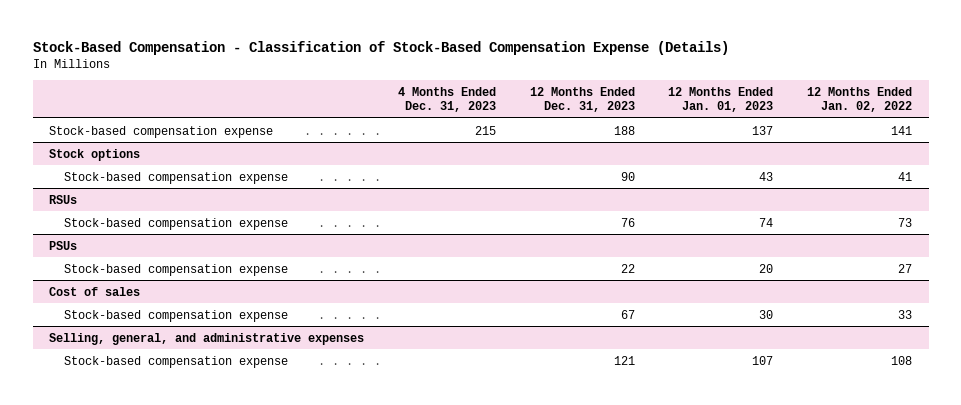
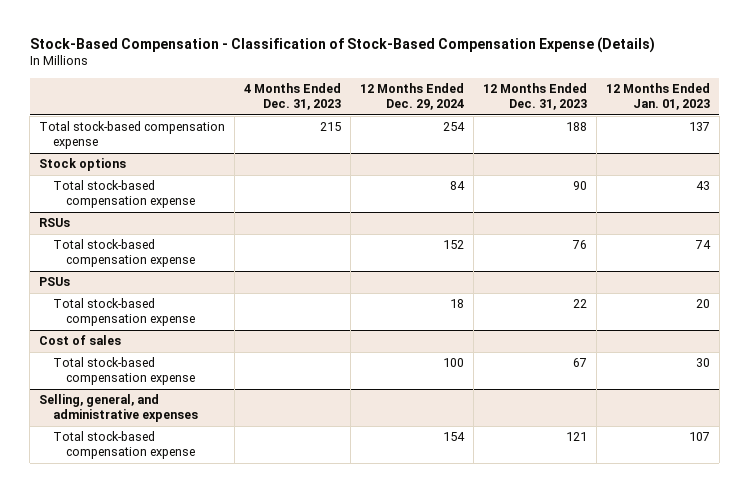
- | 4 Months Ended Dec. 31, 2023 | 12 Months Ended Dec. 31, 2023 | 12 Months Ended Jan. 01, 2023 | 12 Months Ended Jan. 02, 2022
+ | 4 Months Ended Dec. 31, 2023 | 12 Months Ended Dec. 29, 2024 | 12 Months Ended Dec. 31, 2023 | 12 Months Ended Jan. 01, 2023
- Stock-based compensation expense | 215 | 188 | 137 | 141
+ Total stock-based compensation expense | 215 | 254 | 188 | 137
@ Stock options
- Stock-based compensation expense | | 90 | 43 | 41
+ Total stock-based compensation expense | | 84 | 90 | 43
@ RSUs
- Stock-based compensation expense | | 76 | 74 | 73
+ Total stock-based compensation expense | | 152 | 76 | 74
@ PSUs
- Stock-based compensation expense | | 22 | 20 | 27
+ Total stock-based compensation expense | | 18 | 22 | 20
@ Cost of sales
- Stock-based compensation expense | | 67 | 30 | 33
+ Total stock-based compensation expense | | 100 | 67 | 30
@ Selling, general, and administrative expenses
- Stock-based compensation expense | | 121 | 107 | 108
+ Total stock-based compensation expense | | 154 | 121 | 107

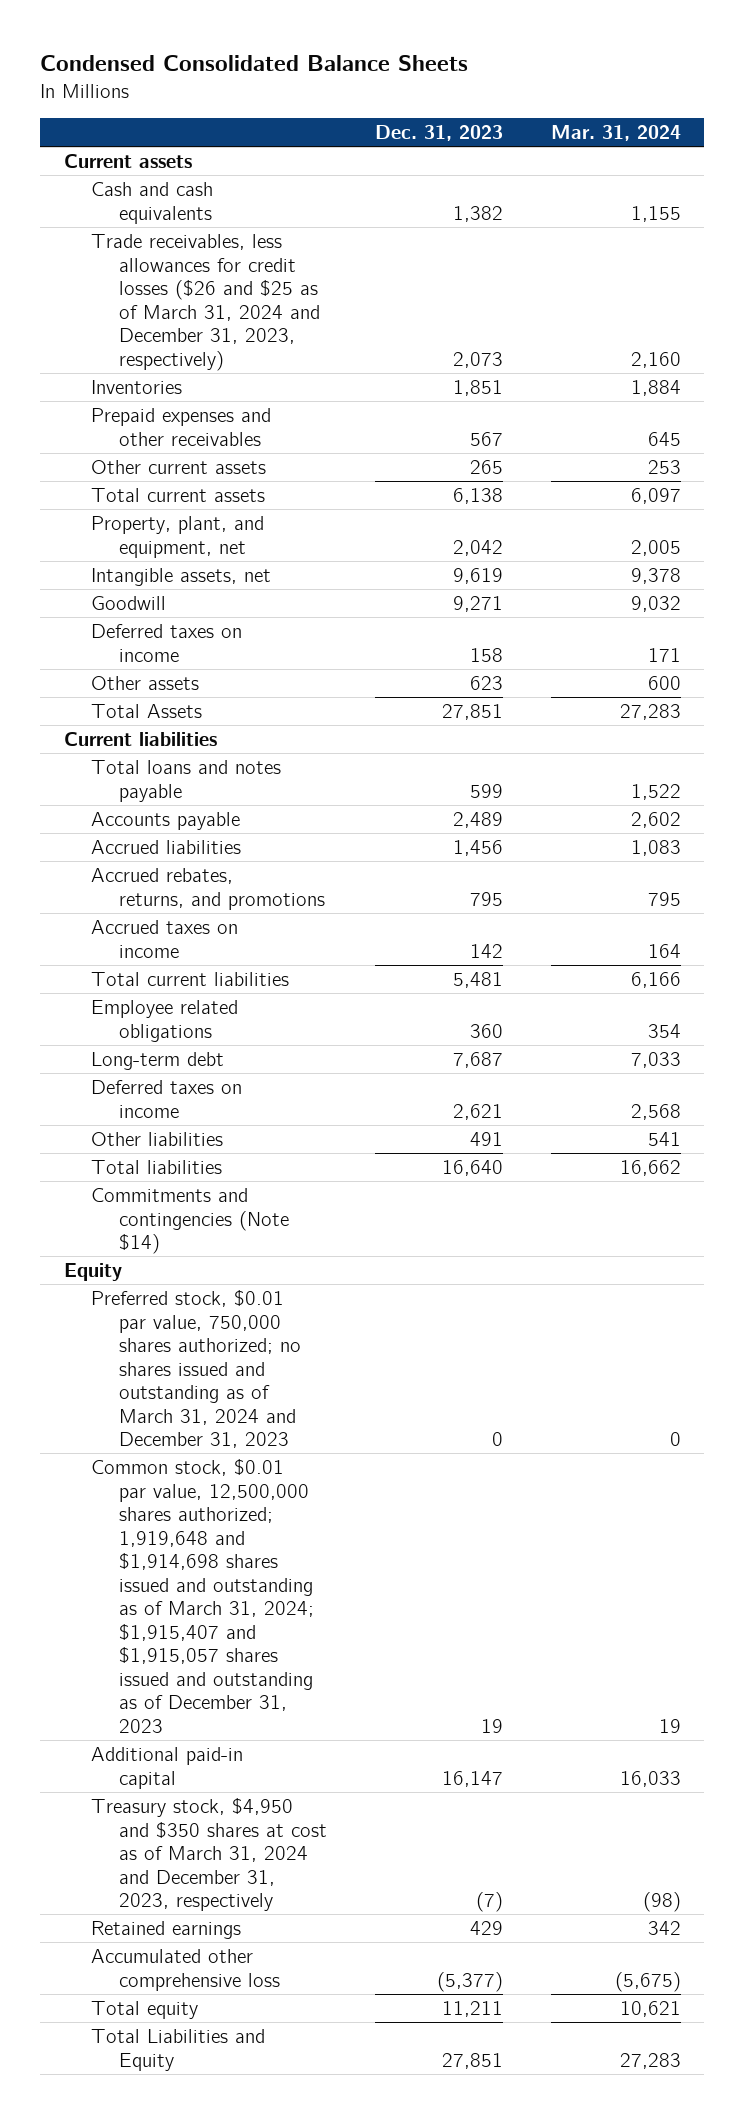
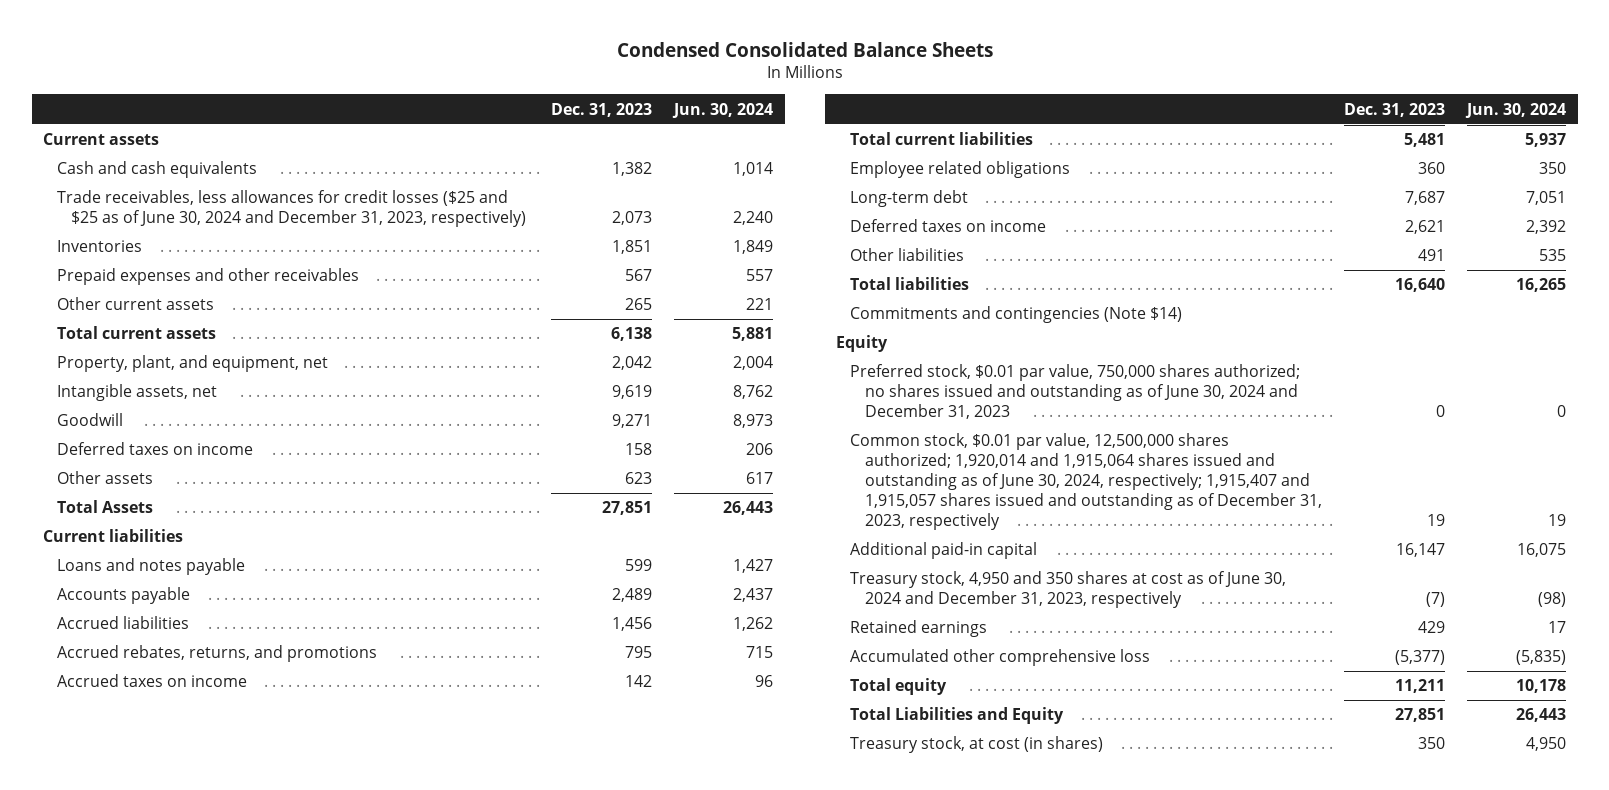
- | Dec. 31, 2023 | Mar. 31, 2024
+ | Dec. 31, 2023 | Jun. 30, 2024
- Trade receivables, less allowances for credit losses ($26 and $25 as of March 31, 2024 and December 31, 2023, respectively) | 2,073 | 2,160
+ Trade receivables, less allowances for credit losses ($25 and $25 as of June 30, 2024 and December 31, 2023, respectively) | 2,073 | 2,240
- Total loans and notes payable | 599 | 1,522
+ Loans and notes payable | 599 | 1,427
- Preferred stock, $0.01 par value, 750,000 shares authorized; no shares issued and outstanding as of March 31, 2024 and December 31, 2023 | 0 | 0
- Common stock, $0.01 par value, 12,500,000 shares authorized; 1,919,648 and $1,914,698 shares issued and outstanding as of March 31, 2024; $1,915,407 and $1,915,057 shares issued and outstanding as of December 31, 2023 | 19 | 19
+ Preferred stock, $0.01 par value, 750,000 shares authorized; no shares issued and outstanding as of June 30, 2024 and December 31, 2023 | 0 | 0
+ Common stock, $0.01 par value, 12,500,000 shares authorized; 1,920,014 and 1,915,064 shares issued and outstanding as of June 30, 2024, respectively; 1,915,407 and 1,915,057 shares issued and outstanding as of December 31, 2023, respectively | 19 | 19
- Treasury stock, $4,950 and $350 shares at cost as of March 31, 2024 and December 31, 2023, respectively | (7) | (98)
+ Treasury stock, 4,950 and 350 shares at cost as of June 30, 2024 and December 31, 2023, respectively | (7) | (98)
+ Treasury stock, at cost (in shares) | 350 | 4,950

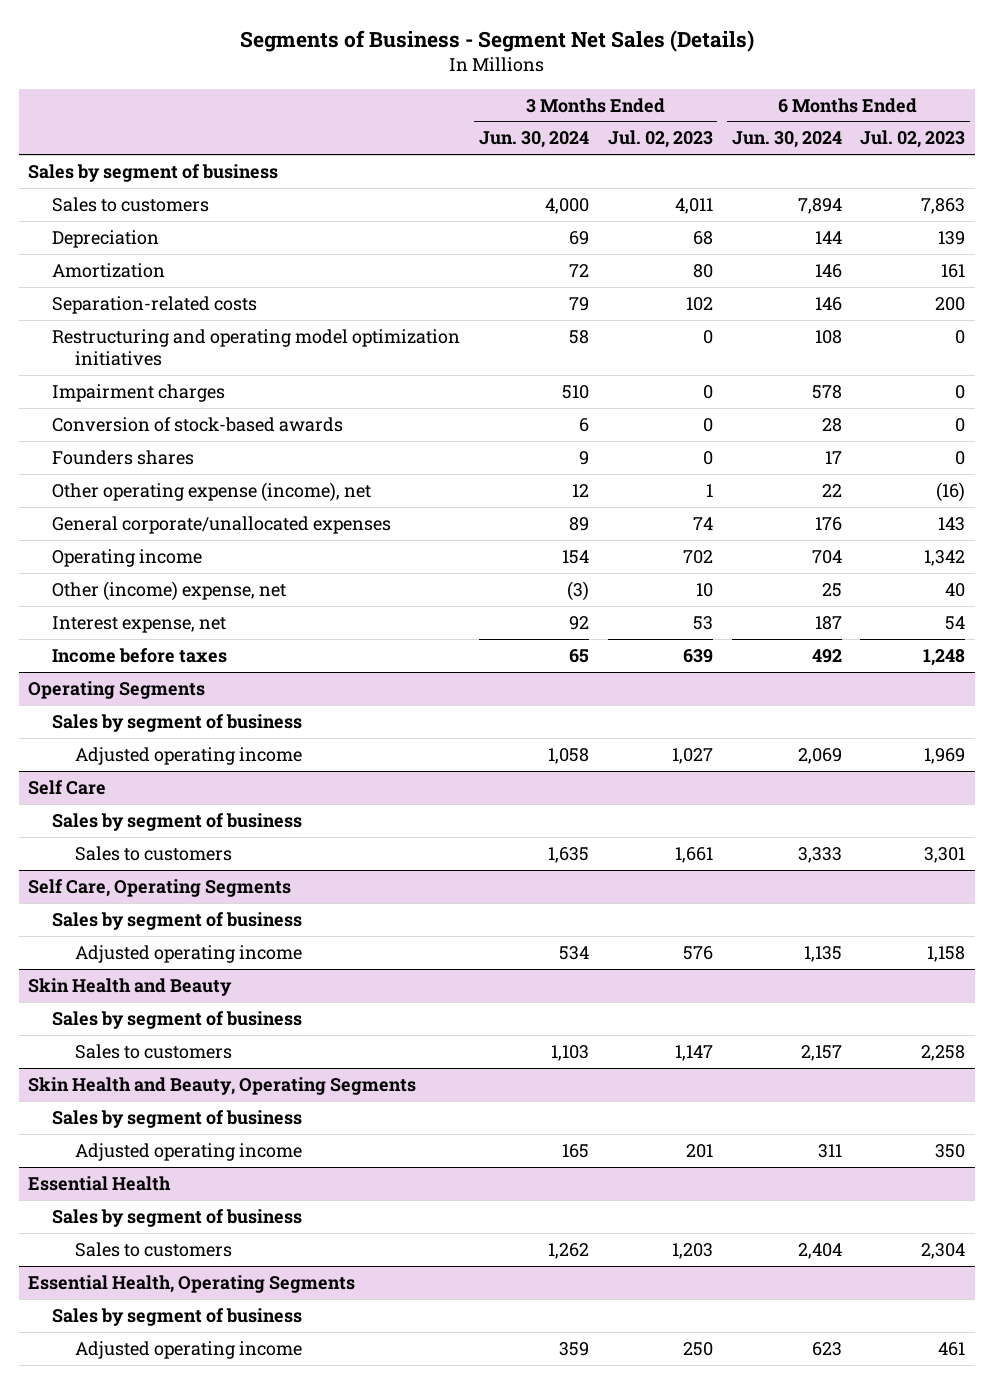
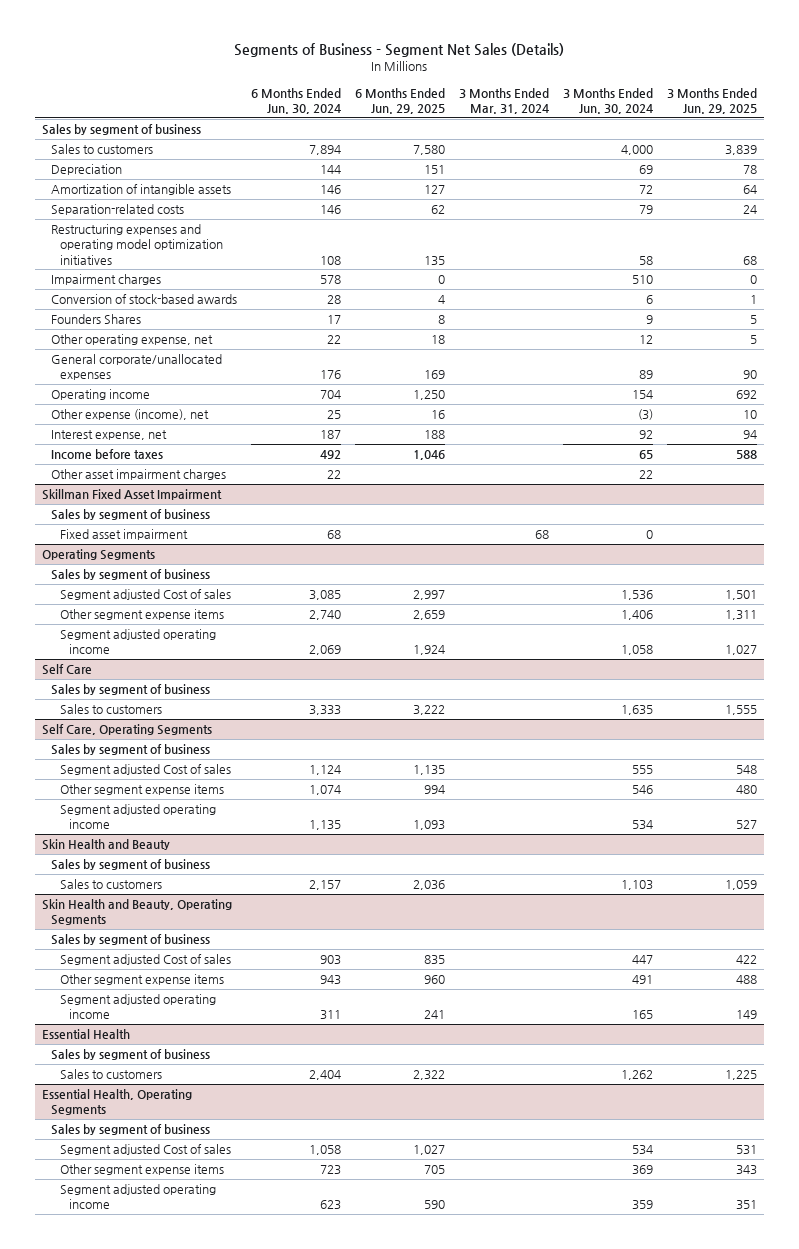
- | 3 Months Ended Jun. 30, 2024 | 3 Months Ended Jul. 02, 2023 | 6 Months Ended Jun. 30, 2024 | 6 Months Ended Jul. 02, 2023
+ | 6 Months Ended Jun. 30, 2024 | 6 Months Ended Jun. 29, 2025 | 3 Months Ended Mar. 31, 2024 | 3 Months Ended Jun. 30, 2024 | 3 Months Ended Jun. 29, 2025
- Amortization | 72 | 80 | 146 | 161
+ Amortization of intangible assets | 146 | 127 | | 72 | 64
- Restructuring and operating model optimization initiatives | 58 | 0 | 108 | 0
+ Restructuring expenses and operating model optimization initiatives | 108 | 135 | | 58 | 68
- Founders shares | 9 | 0 | 17 | 0
- Other operating expense (income), net | 12 | 1 | 22 | (16)
+ Founders Shares | 17 | 8 | | 9 | 5
+ Other operating expense, net | 22 | 18 | | 12 | 5
- Other (income) expense, net | (3) | 10 | 25 | 40
+ Other expense (income), net | 25 | 16 | | (3) | 10
+ Other asset impairment charges | 22 | | | 22 |
+ Skillman Fixed Asset Impairment
+ Sales by segment of business
+ Fixed asset impairment | 68 | | 68 | 0 |
@ Operating Segments
- Adjusted operating income | 1,058 | 1,027 | 2,069 | 1,969
+ Segment adjusted Cost of sales | 3,085 | 2,997 | | 1,536 | 1,501
+ Other segment expense items | 2,740 | 2,659 | | 1,406 | 1,311
+ Segment adjusted operating income | 2,069 | 1,924 | | 1,058 | 1,027
@ Self Care, Operating Segments
- Adjusted operating income | 534 | 576 | 1,135 | 1,158
+ Segment adjusted Cost of sales | 1,124 | 1,135 | | 555 | 548
+ Other segment expense items | 1,074 | 994 | | 546 | 480
+ Segment adjusted operating income | 1,135 | 1,093 | | 534 | 527
@ Skin Health and Beauty, Operating Segments
- Adjusted operating income | 165 | 201 | 311 | 350
+ Segment adjusted Cost of sales | 903 | 835 | | 447 | 422
+ Other segment expense items | 943 | 960 | | 491 | 488
+ Segment adjusted operating income | 311 | 241 | | 165 | 149
@ Essential Health, Operating Segments
- Adjusted operating income | 359 | 250 | 623 | 461
+ Segment adjusted Cost of sales | 1,058 | 1,027 | | 534 | 531
+ Other segment expense items | 723 | 705 | | 369 | 343
+ Segment adjusted operating income | 623 | 590 | | 359 | 351

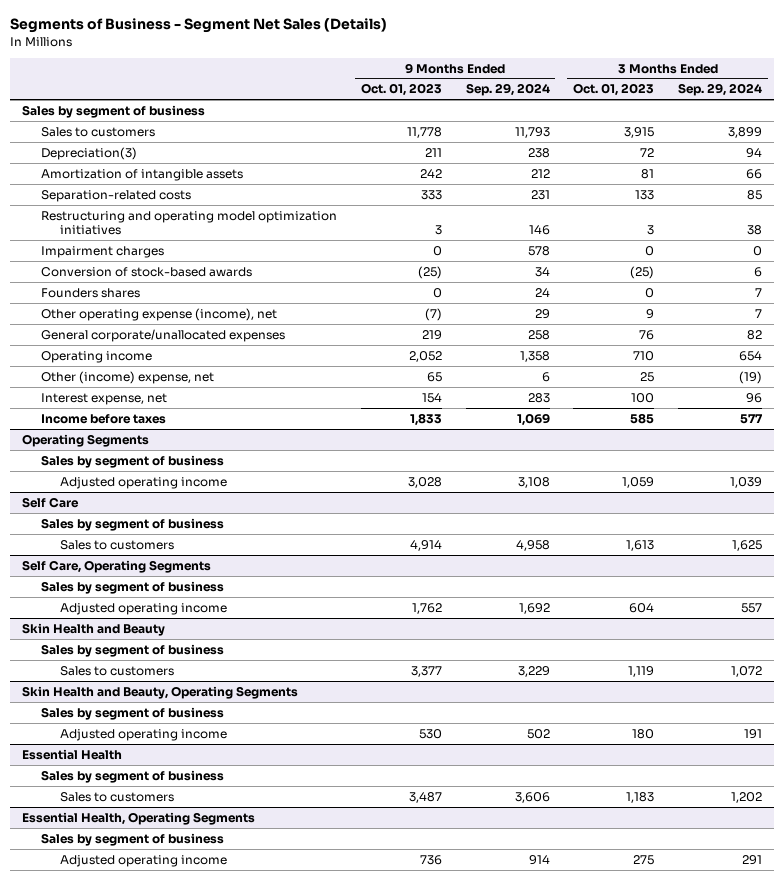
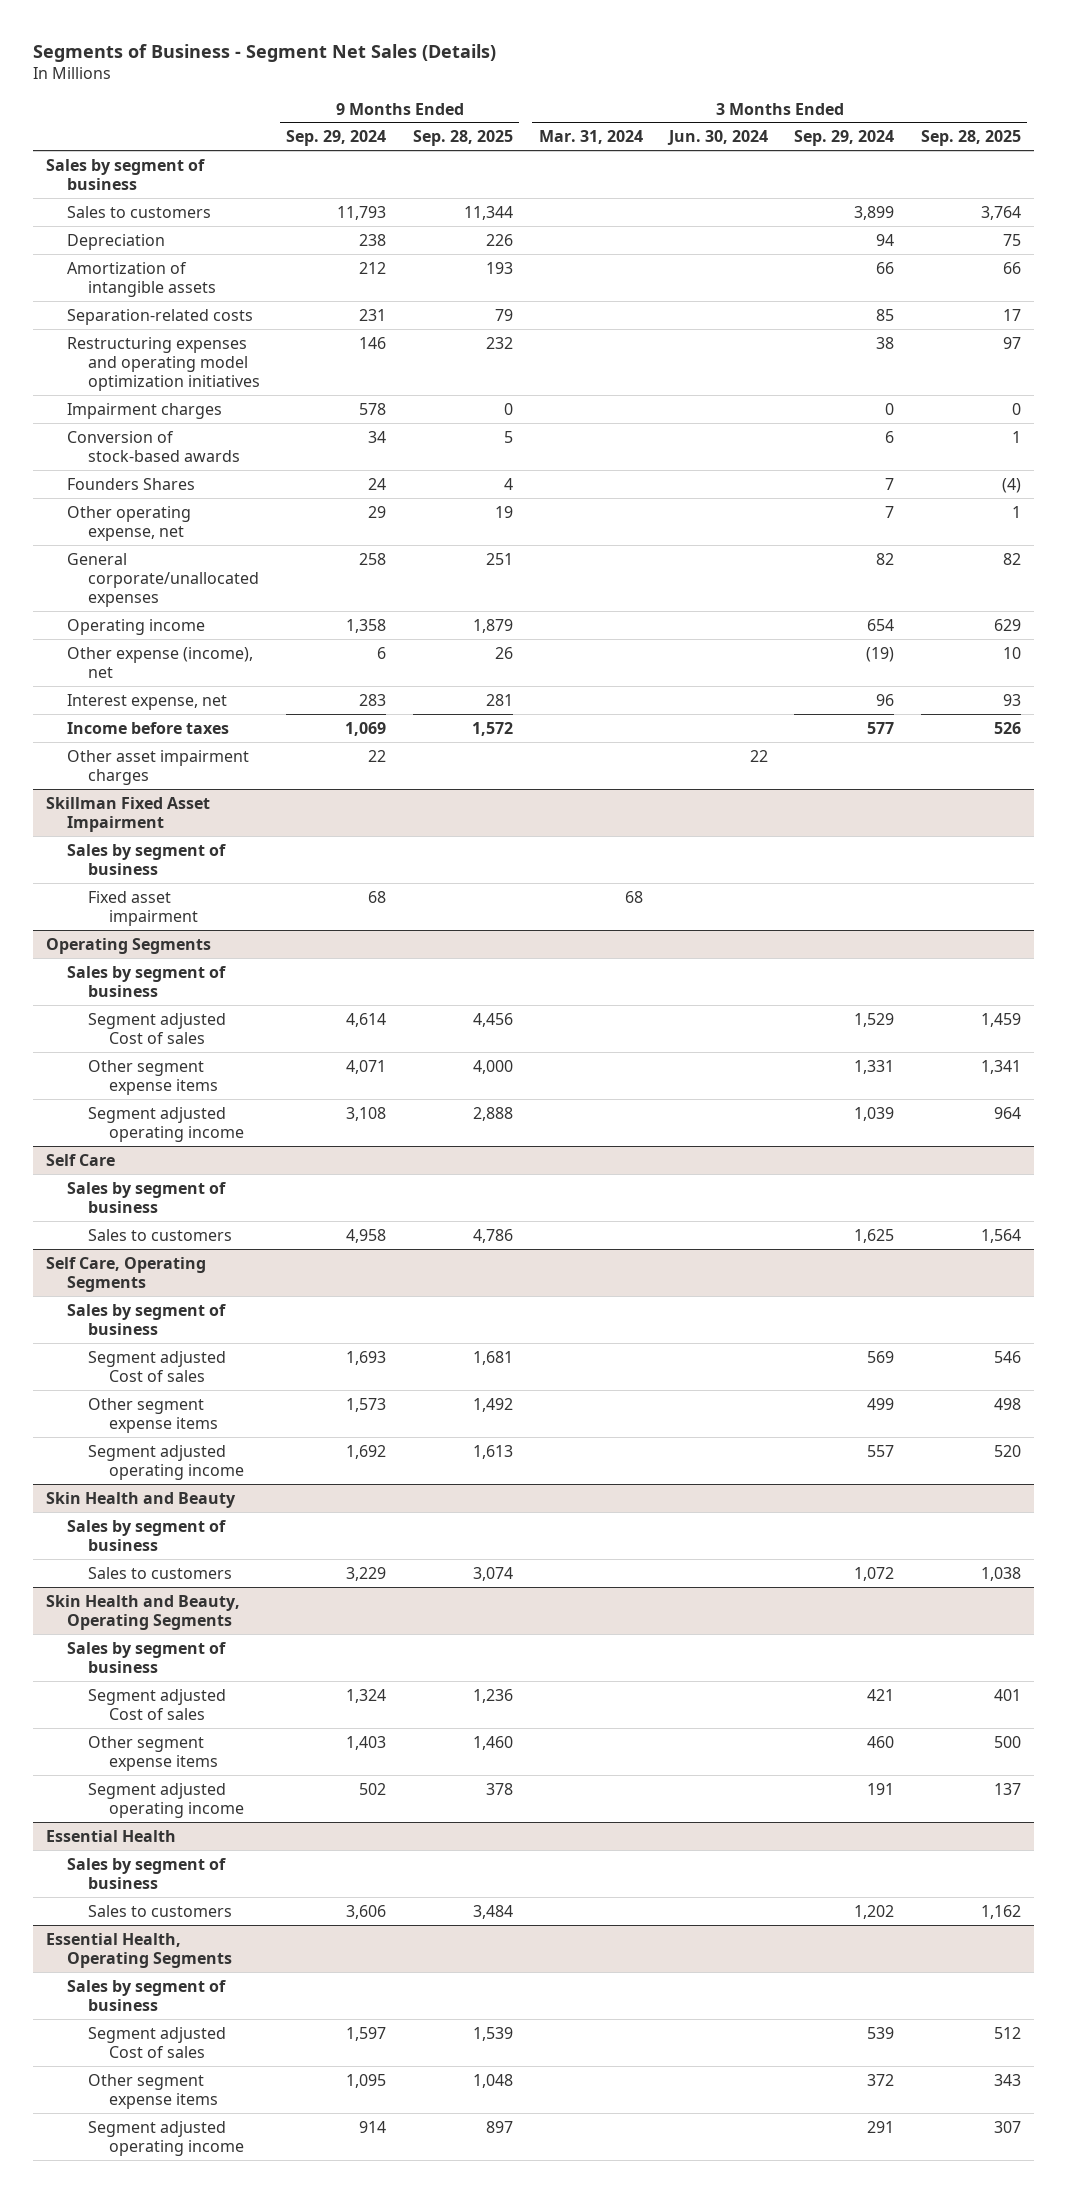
- | 9 Months Ended Oct. 01, 2023 | 9 Months Ended Sep. 29, 2024 | 3 Months Ended Oct. 01, 2023 | 3 Months Ended Sep. 29, 2024
+ | 9 Months Ended Sep. 29, 2024 | 9 Months Ended Sep. 28, 2025 | 3 Months Ended Mar. 31, 2024 | 3 Months Ended Jun. 30, 2024 | 3 Months Ended Sep. 29, 2024 | 3 Months Ended Sep. 28, 2025
- Depreciation(3) | 211 | 238 | 72 | 94
+ Depreciation | 238 | 226 | | | 94 | 75
- Restructuring and operating model optimization initiatives | 3 | 146 | 3 | 38
+ Restructuring expenses and operating model optimization initiatives | 146 | 232 | | | 38 | 97
- Founders shares | 0 | 24 | 0 | 7
- Other operating expense (income), net | (7) | 29 | 9 | 7
+ Founders Shares | 24 | 4 | | | 7 | (4)
+ Other operating expense, net | 29 | 19 | | | 7 | 1
- Other (income) expense, net | 65 | 6 | 25 | (19)
+ Other expense (income), net | 6 | 26 | | | (19) | 10
+ Other asset impairment charges | 22 | | | 22 | |
+ Skillman Fixed Asset Impairment
+ Sales by segment of business
+ Fixed asset impairment | 68 | | 68 | | |
@ Operating Segments
- Adjusted operating income | 3,028 | 3,108 | 1,059 | 1,039
+ Segment adjusted Cost of sales | 4,614 | 4,456 | | | 1,529 | 1,459
+ Other segment expense items | 4,071 | 4,000 | | | 1,331 | 1,341
+ Segment adjusted operating income | 3,108 | 2,888 | | | 1,039 | 964
@ Self Care, Operating Segments
- Adjusted operating income | 1,762 | 1,692 | 604 | 557
+ Segment adjusted Cost of sales | 1,693 | 1,681 | | | 569 | 546
+ Other segment expense items | 1,573 | 1,492 | | | 499 | 498
+ Segment adjusted operating income | 1,692 | 1,613 | | | 557 | 520
@ Skin Health and Beauty, Operating Segments
- Adjusted operating income | 530 | 502 | 180 | 191
+ Segment adjusted Cost of sales | 1,324 | 1,236 | | | 421 | 401
+ Other segment expense items | 1,403 | 1,460 | | | 460 | 500
+ Segment adjusted operating income | 502 | 378 | | | 191 | 137
@ Essential Health, Operating Segments
- Adjusted operating income | 736 | 914 | 275 | 291
+ Segment adjusted Cost of sales | 1,597 | 1,539 | | | 539 | 512
+ Other segment expense items | 1,095 | 1,048 | | | 372 | 343
+ Segment adjusted operating income | 914 | 897 | | | 291 | 307

